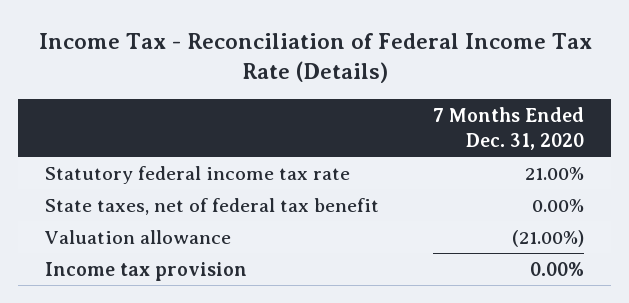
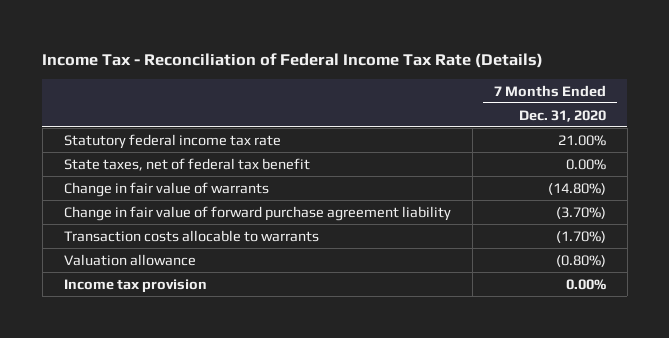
- Valuation allowance | (21.00%)
+ Change in fair value of warrants | (14.80%)
+ Change in fair value of forward purchase agreement liability | (3.70%)
+ Transaction costs allocable to warrants | (1.70%)
+ Valuation allowance | (0.80%)

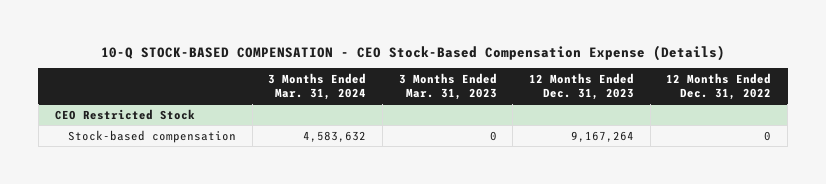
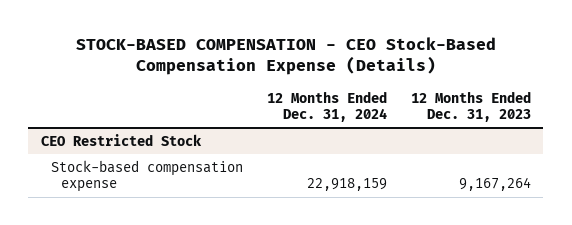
- 10-Q STOCK-BASED COMPENSATION - CEO Stock-Based Compensation Expense (Details)
+ STOCK-BASED COMPENSATION - CEO Stock-Based Compensation Expense (Details)
- | 3 Months Ended Mar. 31, 2024 | 3 Months Ended Mar. 31, 2023 | 12 Months Ended Dec. 31, 2023 | 12 Months Ended Dec. 31, 2022
+ | 12 Months Ended Dec. 31, 2024 | 12 Months Ended Dec. 31, 2023
@ CEO Restricted Stock
- Stock-based compensation | 4,583,632 | 0 | 9,167,264 | 0
+ Stock-based compensation expense | 22,918,159 | 9,167,264

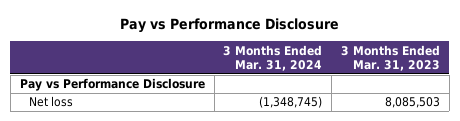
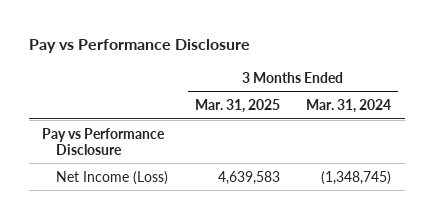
- | 3 Months Ended Mar. 31, 2024 | 3 Months Ended Mar. 31, 2023
+ | 3 Months Ended Mar. 31, 2025 | 3 Months Ended Mar. 31, 2024
- Net loss | (1,348,745) | 8,085,503
+ Net Income (Loss) | 4,639,583 | (1,348,745)

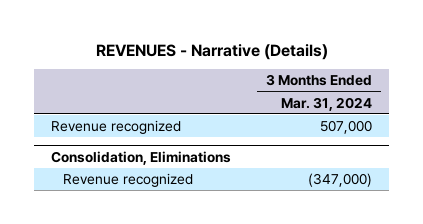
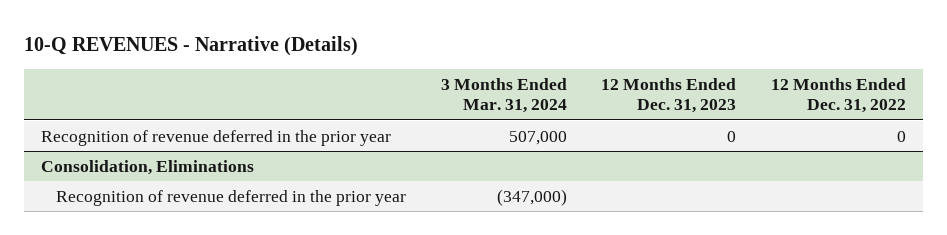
- REVENUES - Narrative (Details)
+ 10-Q REVENUES - Narrative (Details)
- | 3 Months Ended Mar. 31, 2024
+ | 3 Months Ended Mar. 31, 2024 | 12 Months Ended Dec. 31, 2023 | 12 Months Ended Dec. 31, 2022
- Revenue recognized | 507,000
+ Recognition of revenue deferred in the prior year | 507,000 | 0 | 0
@ Consolidation, Eliminations
- Revenue recognized | (347,000)
+ Recognition of revenue deferred in the prior year | (347,000) | |

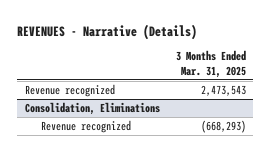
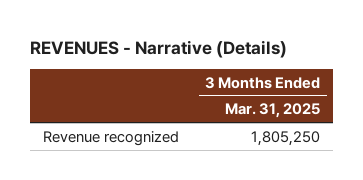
- Revenue recognized | 2,473,543
- Consolidation, Eliminations
- Revenue recognized | (668,293)
+ Revenue recognized | 1,805,250

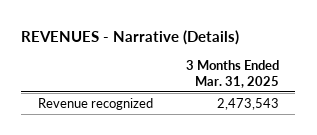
- Revenue recognized | 1,805,250
+ Revenue recognized | 2,473,543

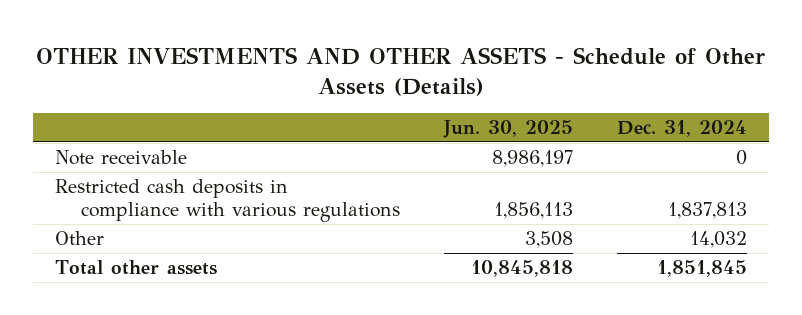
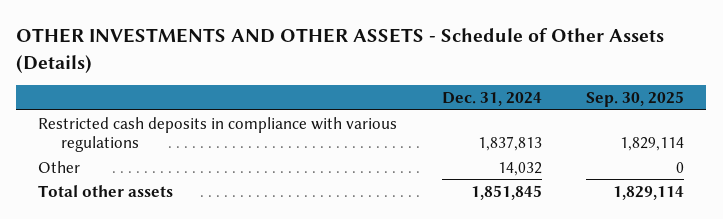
- | Jun. 30, 2025 | Dec. 31, 2024
+ | Dec. 31, 2024 | Sep. 30, 2025
- Note receivable | 8,986,197 | 0

